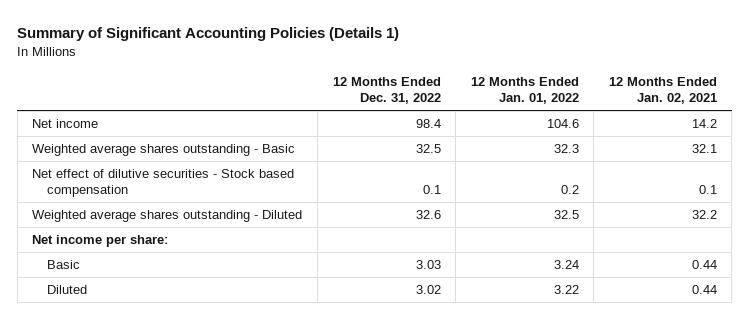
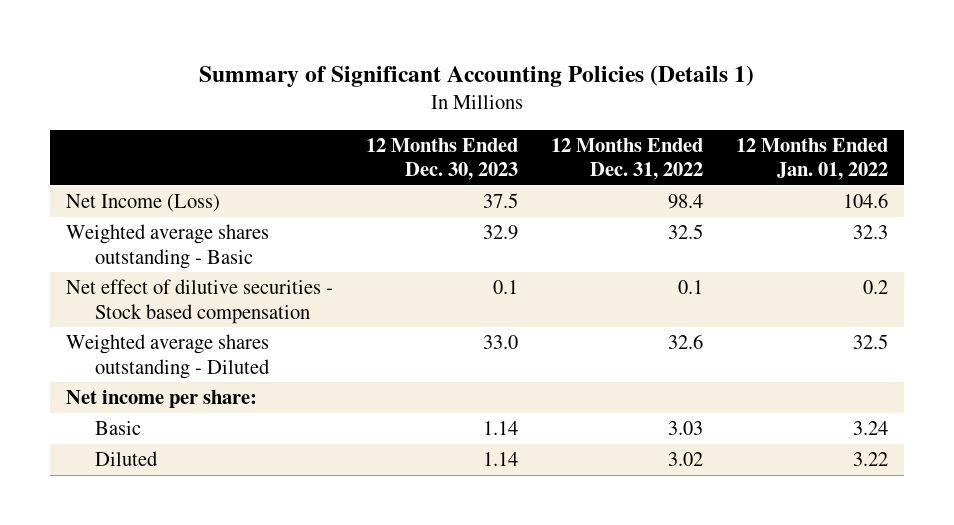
- | 12 Months Ended Dec. 31, 2022 | 12 Months Ended Jan. 01, 2022 | 12 Months Ended Jan. 02, 2021
+ | 12 Months Ended Dec. 30, 2023 | 12 Months Ended Dec. 31, 2022 | 12 Months Ended Jan. 01, 2022
- Net income | 98.4 | 104.6 | 14.2
+ Net Income (Loss) | 37.5 | 98.4 | 104.6

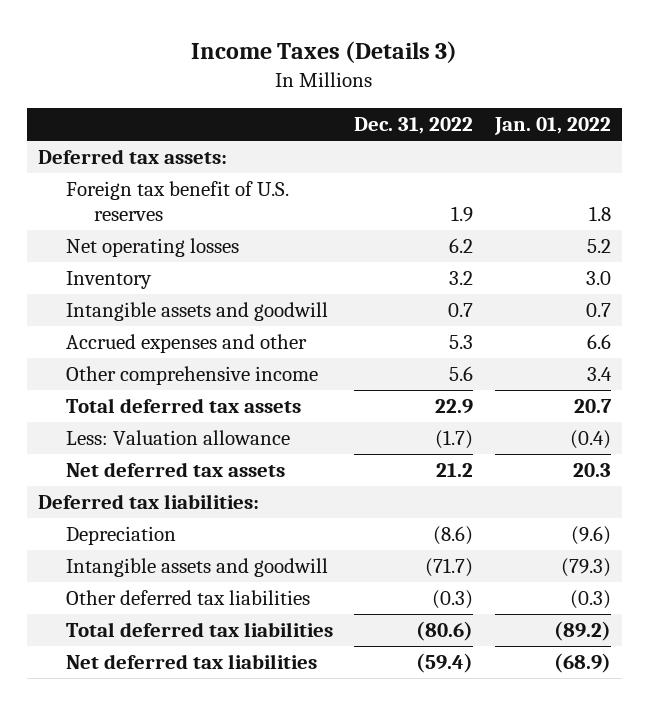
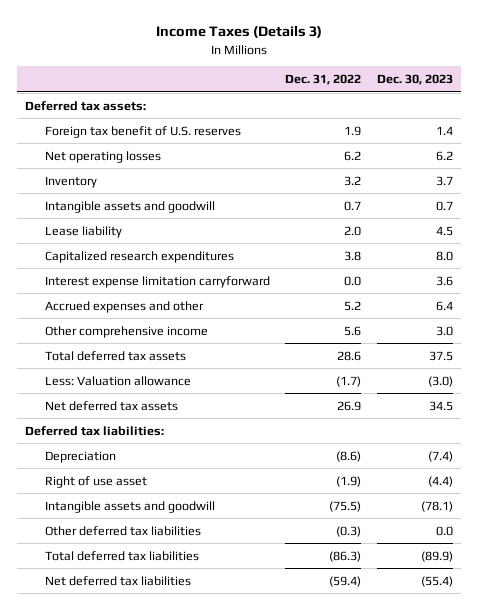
- | Dec. 31, 2022 | Jan. 01, 2022
+ | Dec. 31, 2022 | Dec. 30, 2023
- Accrued expenses and other | 5.3 | 6.6
+ Lease liability | 2.0 | 4.5
+ Capitalized research expenditures | 3.8 | 8.0
+ Interest expense limitation carryforward | 0.0 | 3.6
+ Accrued expenses and other | 5.2 | 6.4
- Total deferred tax assets | 22.9 | 20.7
+ Total deferred tax assets | 28.6 | 37.5
- Net deferred tax assets | 21.2 | 20.3
+ Net deferred tax assets | 26.9 | 34.5
- Intangible assets and goodwill | (71.7) | (79.3)
+ Right of use asset | (1.9) | (4.4)
+ Intangible assets and goodwill | (75.5) | (78.1)
- Total deferred tax liabilities | (80.6) | (89.2)
+ Total deferred tax liabilities | (86.3) | (89.9)

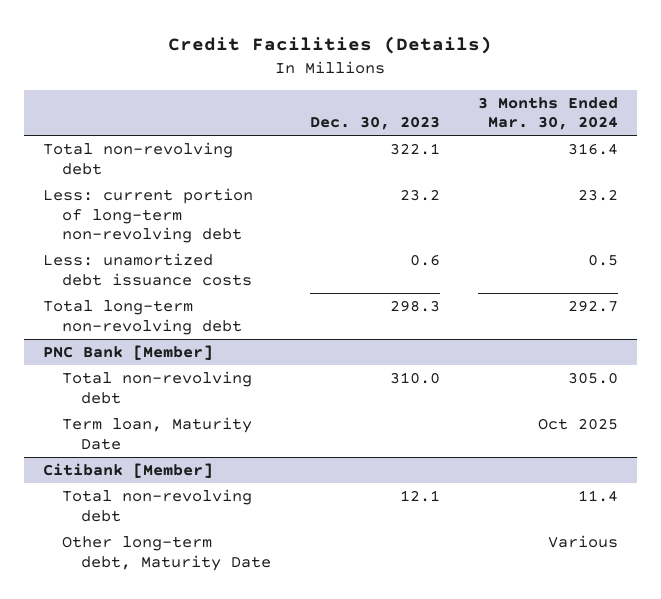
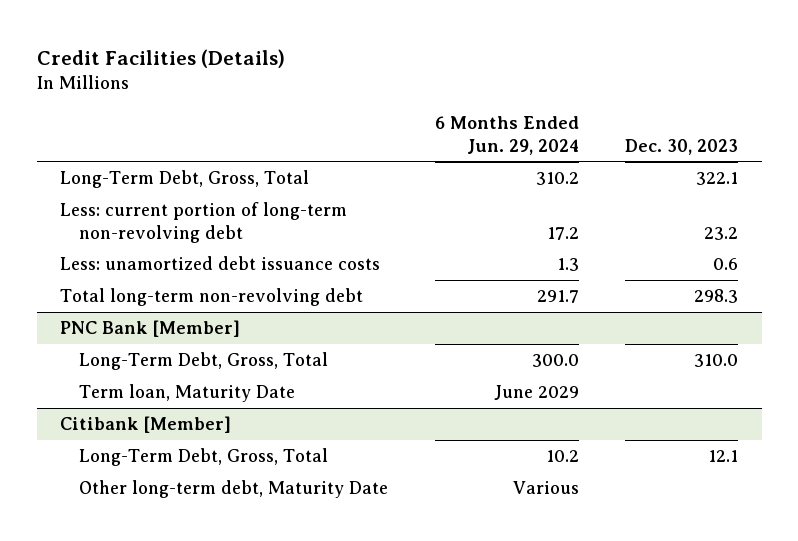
- | Dec. 30, 2023 | 3 Months Ended Mar. 30, 2024
+ | 6 Months Ended Jun. 29, 2024 | Dec. 30, 2023
- Total non-revolving debt | 322.1 | 316.4
+ Long-Term Debt, Gross, Total | 310.2 | 322.1
@ PNC Bank [Member]
- Total non-revolving debt | 310.0 | 305.0
+ Long-Term Debt, Gross, Total | 300.0 | 310.0
@ Citibank [Member]
- Total non-revolving debt | 12.1 | 11.4
+ Long-Term Debt, Gross, Total | 10.2 | 12.1

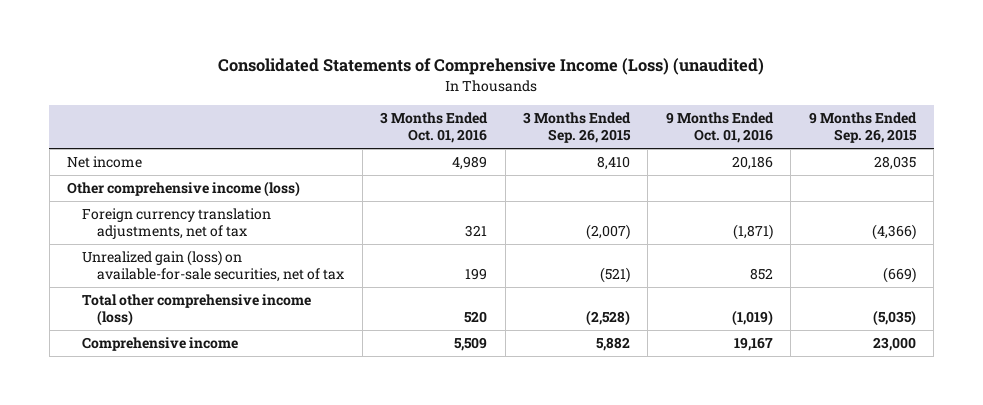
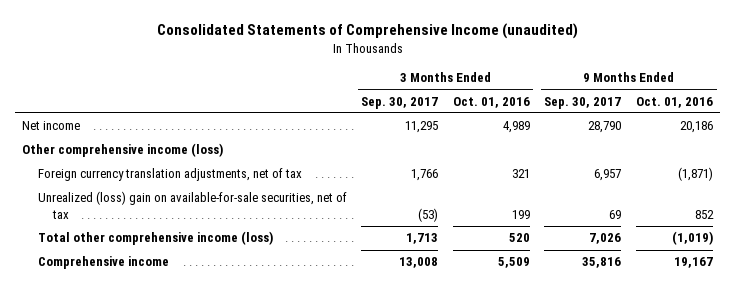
- Consolidated Statements of Comprehensive Income (Loss) (unaudited)
+ Consolidated Statements of Comprehensive Income (unaudited)
- | 3 Months Ended Oct. 01, 2016 | 3 Months Ended Sep. 26, 2015 | 9 Months Ended Oct. 01, 2016 | 9 Months Ended Sep. 26, 2015
+ | 3 Months Ended Sep. 30, 2017 | 3 Months Ended Oct. 01, 2016 | 9 Months Ended Sep. 30, 2017 | 9 Months Ended Oct. 01, 2016
- Unrealized gain (loss) on available-for-sale securities, net of tax | 199 | (521) | 852 | (669)
+ Unrealized (loss) gain on available-for-sale securities, net of tax | (53) | 199 | 69 | 852

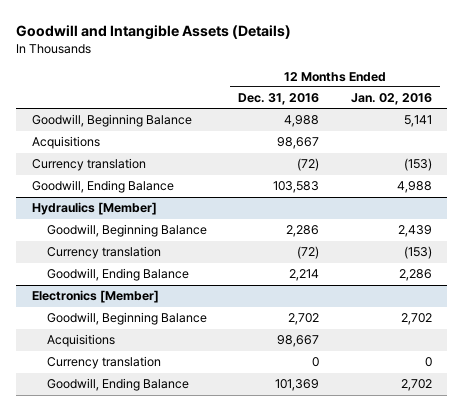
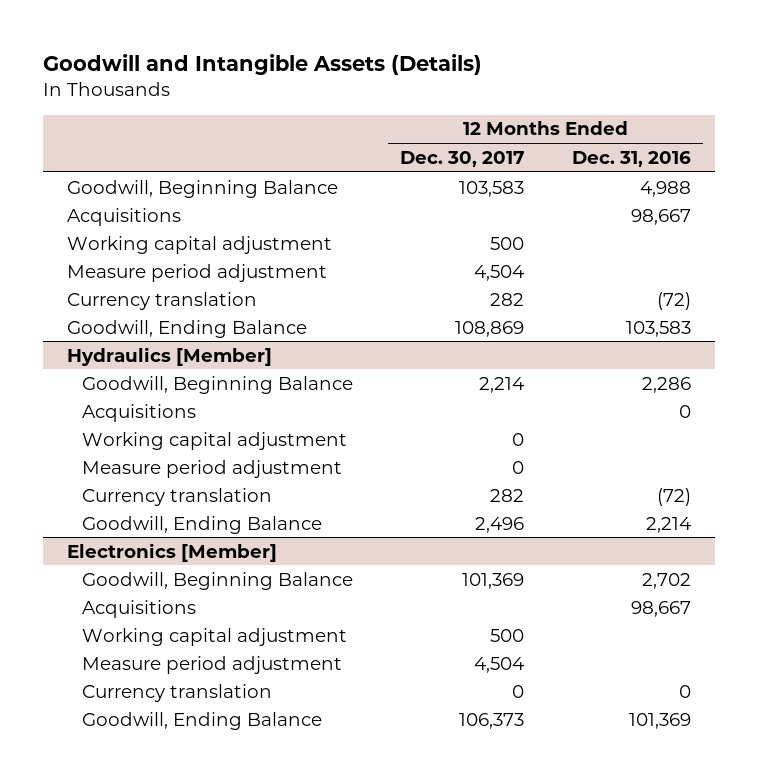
- | 12 Months Ended Dec. 31, 2016 | 12 Months Ended Jan. 02, 2016
+ | 12 Months Ended Dec. 30, 2017 | 12 Months Ended Dec. 31, 2016
+ Working capital adjustment | 500 |
+ Measure period adjustment | 4,504 |
@ Hydraulics [Member]
+ Acquisitions | | 0
+ Working capital adjustment | 0 |
+ Measure period adjustment | 0 |
@ Electronics [Member]
+ Working capital adjustment | 500 |
+ Measure period adjustment | 4,504 |

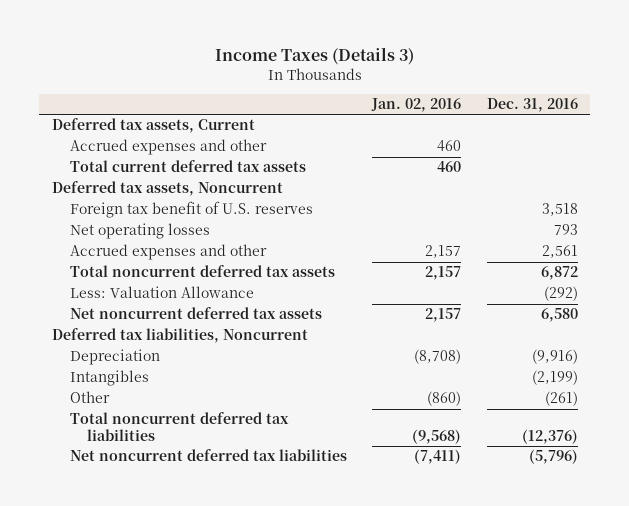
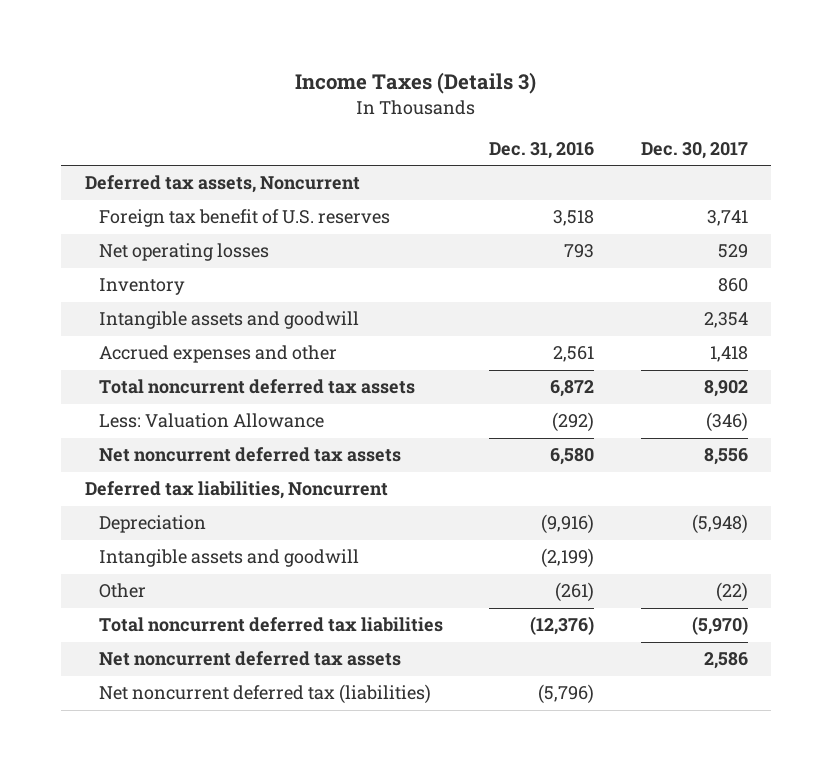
- | Jan. 02, 2016 | Dec. 31, 2016
+ | Dec. 31, 2016 | Dec. 30, 2017
- Deferred tax assets, Current
- Accrued expenses and other | 460 |
- Total current deferred tax assets | 460 |
+ Inventory | | 860
+ Intangible assets and goodwill | | 2,354
- Intangibles | | (2,199)
+ Intangible assets and goodwill | (2,199) |
- Net noncurrent deferred tax liabilities | (7,411) | (5,796)
+ Net noncurrent deferred tax assets | | 2,586
+ Net noncurrent deferred tax (liabilities) | (5,796) |

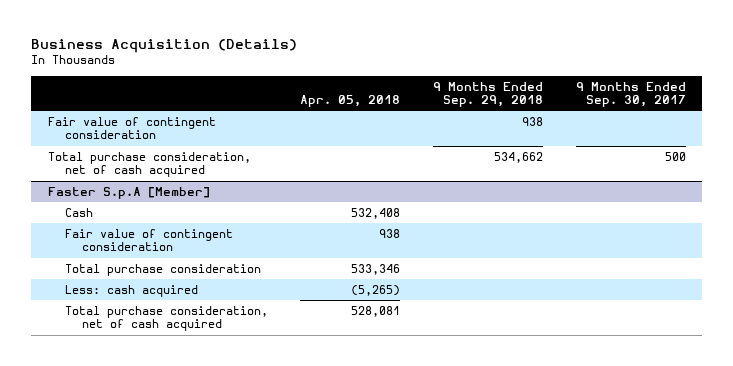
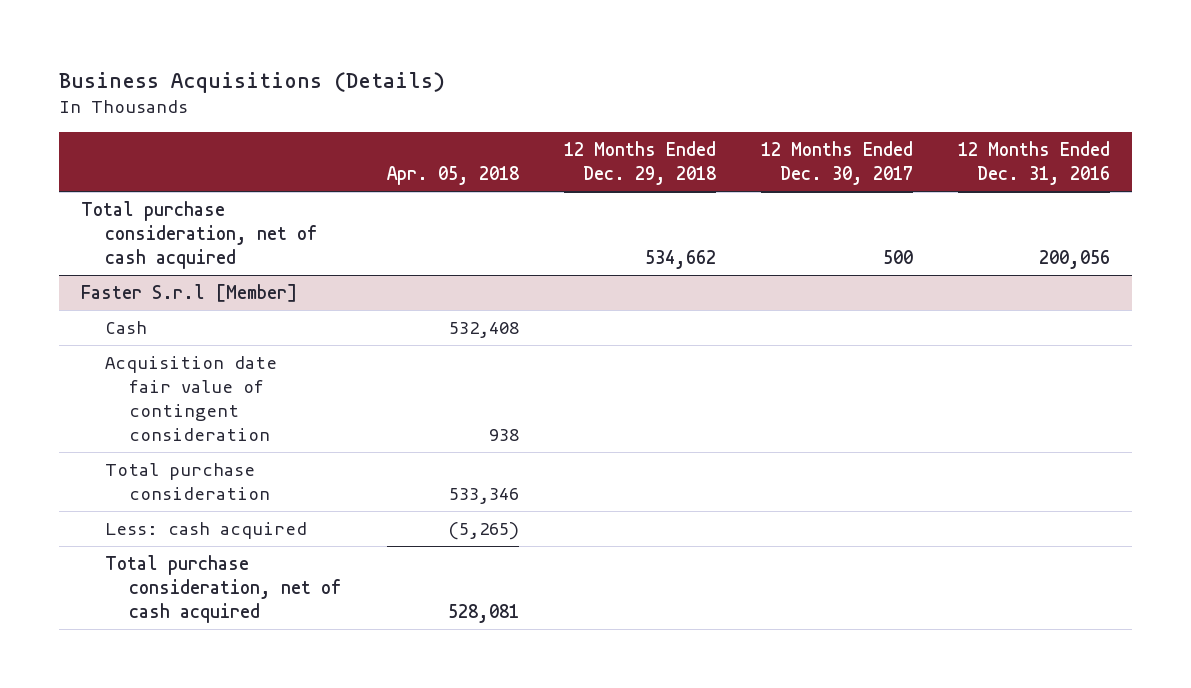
- Business Acquisition (Details)
+ Business Acquisitions (Details)
- | Apr. 05, 2018 | 9 Months Ended Sep. 29, 2018 | 9 Months Ended Sep. 30, 2017
+ | Apr. 05, 2018 | 12 Months Ended Dec. 29, 2018 | 12 Months Ended Dec. 30, 2017 | 12 Months Ended Dec. 31, 2016
- Fair value of contingent consideration | | 938 |
- Faster S.p.A [Member]
+ Faster S.r.l [Member]
- Fair value of contingent consideration | 938 | |
+ Acquisition date fair value of contingent consideration | 938 | | |

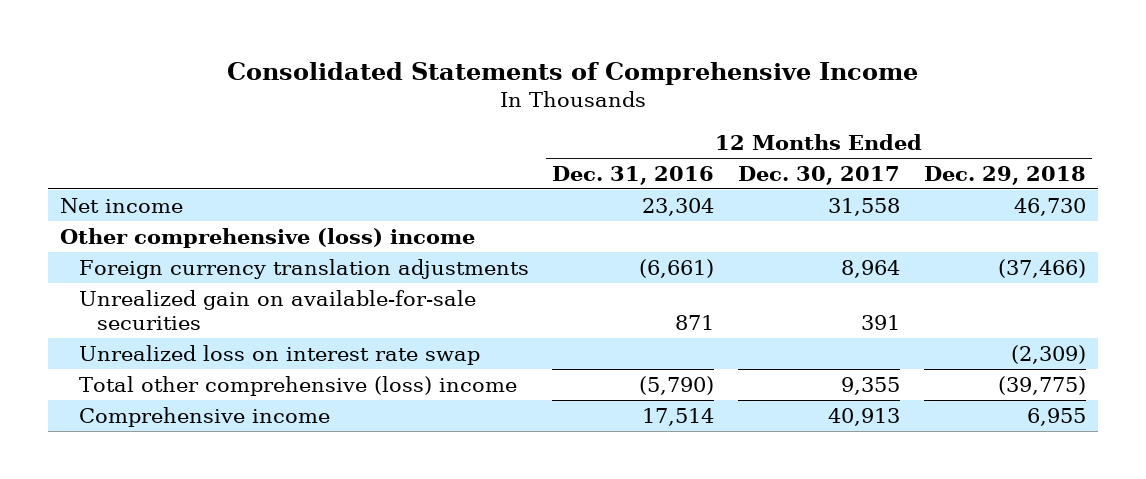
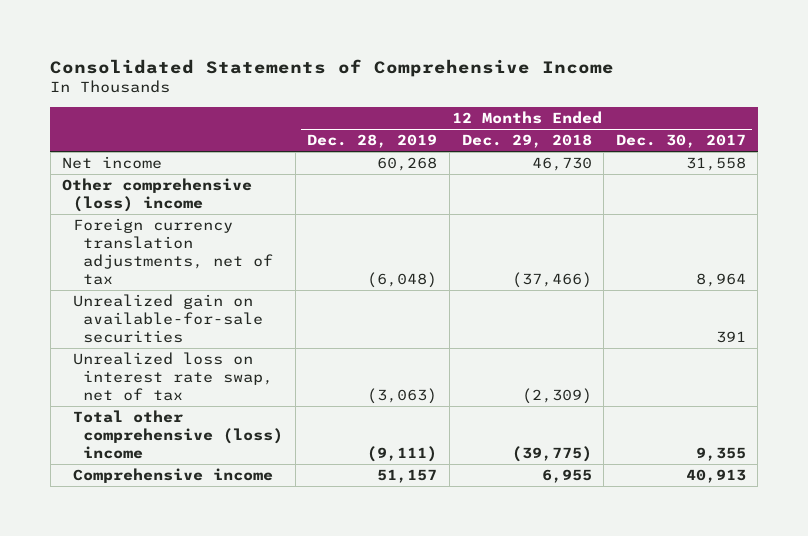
- | 12 Months Ended Dec. 31, 2016 | 12 Months Ended Dec. 30, 2017 | 12 Months Ended Dec. 29, 2018
+ | 12 Months Ended Dec. 28, 2019 | 12 Months Ended Dec. 29, 2018 | 12 Months Ended Dec. 30, 2017
- Foreign currency translation adjustments | (6,661) | 8,964 | (37,466)
+ Foreign currency translation adjustments, net of tax | (6,048) | (37,466) | 8,964
- Unrealized loss on interest rate swap | | | (2,309)
+ Unrealized loss on interest rate swap, net of tax | (3,063) | (2,309) |

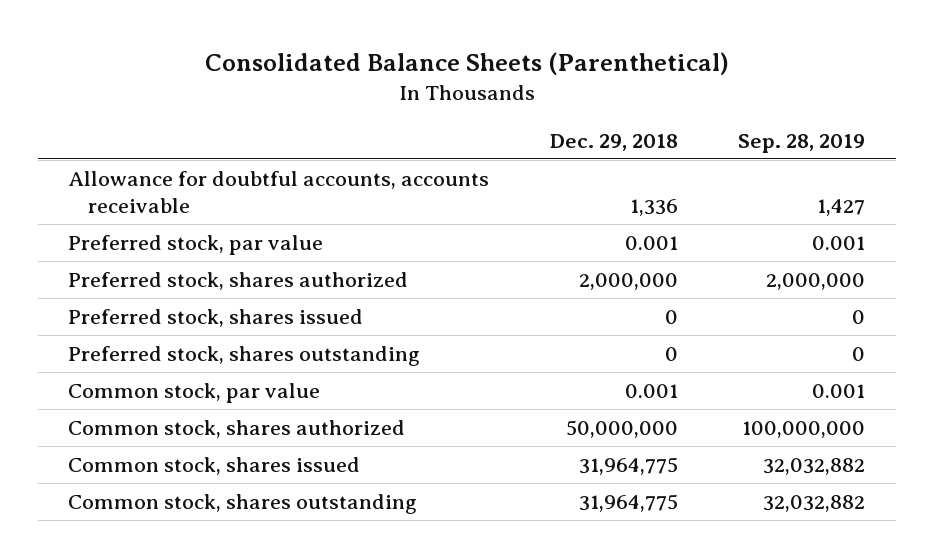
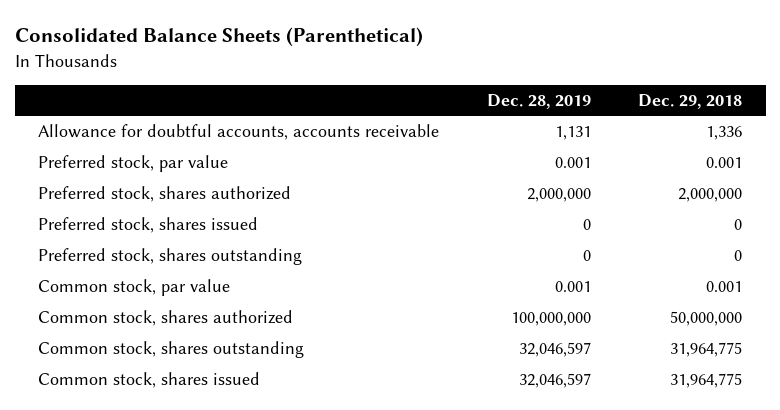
- | Dec. 29, 2018 | Sep. 28, 2019
+ | Dec. 28, 2019 | Dec. 29, 2018
moved down: Common stock, shares issued | 32,046,597 | 31,964,775

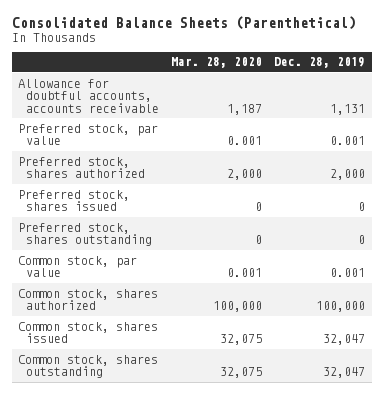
- | Dec. 28, 2019 | Dec. 29, 2018
+ | Mar. 28, 2020 | Dec. 28, 2019
- Preferred stock, shares authorized | 2,000,000 | 2,000,000
+ Preferred stock, shares authorized | 2,000 | 2,000
- Common stock, shares authorized | 100,000,000 | 50,000,000
- Common stock, shares outstanding | 32,046,597 | 31,964,775
- Common stock, shares issued | 32,046,597 | 31,964,775
+ Common stock, shares authorized | 100,000 | 100,000
+ Common stock, shares issued | 32,075 | 32,047
+ Common stock, shares outstanding | 32,075 | 32,047

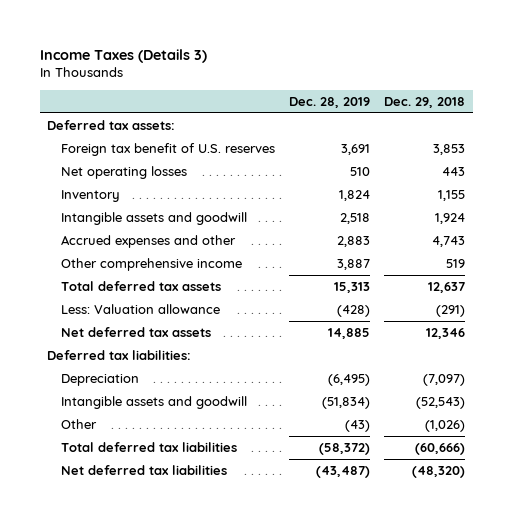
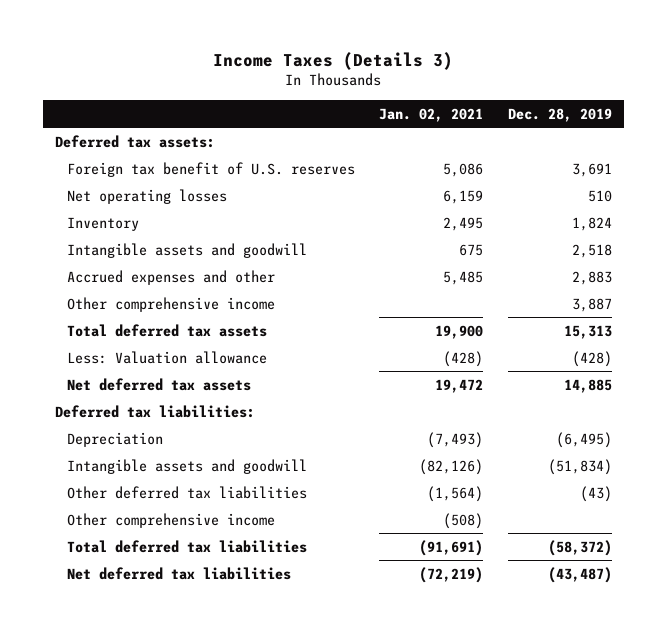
- | Dec. 28, 2019 | Dec. 29, 2018
+ | Jan. 02, 2021 | Dec. 28, 2019
- Other | (43) | (1,026)
+ Other deferred tax liabilities | (1,564) | (43)
+ Other comprehensive income | (508) |

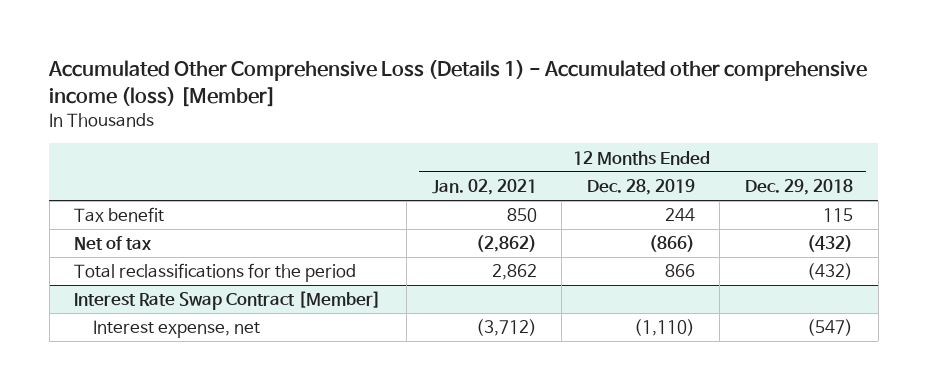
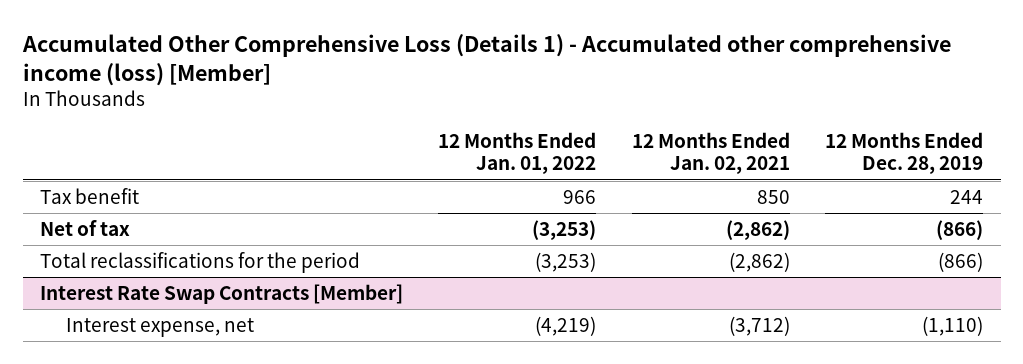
- | 12 Months Ended Jan. 02, 2021 | 12 Months Ended Dec. 28, 2019 | 12 Months Ended Dec. 29, 2018
+ | 12 Months Ended Jan. 01, 2022 | 12 Months Ended Jan. 02, 2021 | 12 Months Ended Dec. 28, 2019
- Total reclassifications for the period | 2,862 | 866 | (432)
- Interest Rate Swap Contract [Member]
+ Total reclassifications for the period | (3,253) | (2,862) | (866)
+ Interest Rate Swap Contracts [Member]

